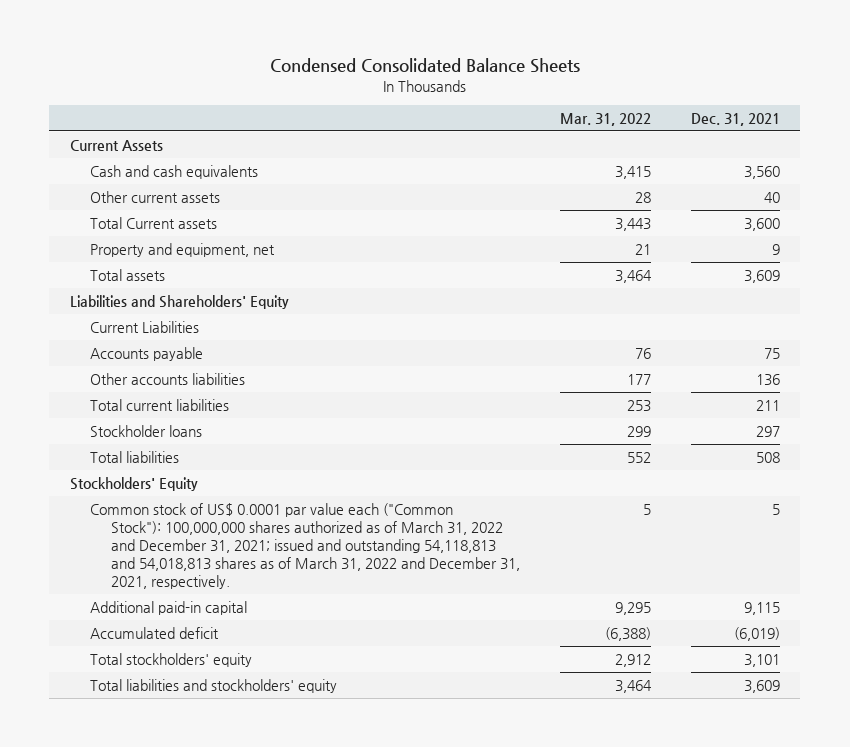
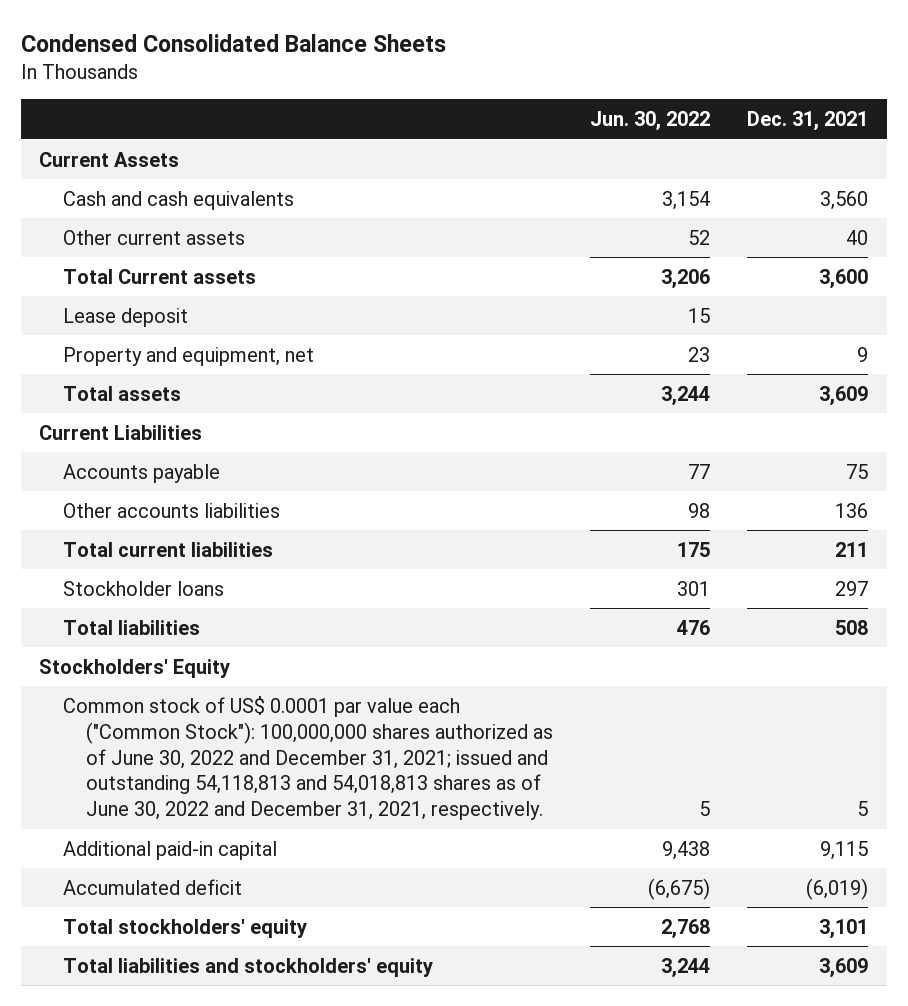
- | Mar. 31, 2022 | Dec. 31, 2021
+ | Jun. 30, 2022 | Dec. 31, 2021
+ Lease deposit | 15 |
- Liabilities and Shareholders' Equity
- Common stock of US$ 0.0001 par value each ("Common Stock"): 100,000,000 shares authorized as of March 31, 2022 and December 31, 2021; issued and outstanding 54,118,813 and 54,018,813 shares as of March 31, 2022 and December 31, 2021, respectively. | 5 | 5
+ Common stock of US$ 0.0001 par value each ("Common Stock"): 100,000,000 shares authorized as of June 30, 2022 and December 31, 2021; issued and outstanding 54,118,813 and 54,018,813 shares as of June 30, 2022 and December 31, 2021, respectively. | 5 | 5

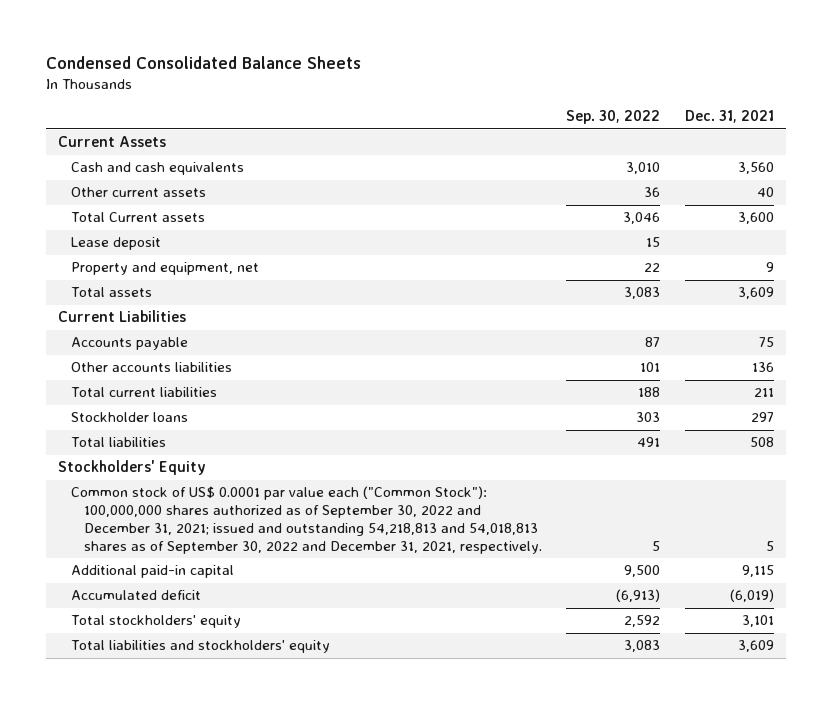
- | Jun. 30, 2022 | Dec. 31, 2021
+ | Sep. 30, 2022 | Dec. 31, 2021
- Common stock of US$ 0.0001 par value each ("Common Stock"): 100,000,000 shares authorized as of June 30, 2022 and December 31, 2021; issued and outstanding 54,118,813 and 54,018,813 shares as of June 30, 2022 and December 31, 2021, respectively. | 5 | 5
+ Common stock of US$ 0.0001 par value each ("Common Stock"): 100,000,000 shares authorized as of September 30, 2022 and December 31, 2021; issued and outstanding 54,218,813 and 54,018,813 shares as of September 30, 2022 and December 31, 2021, respectively. | 5 | 5

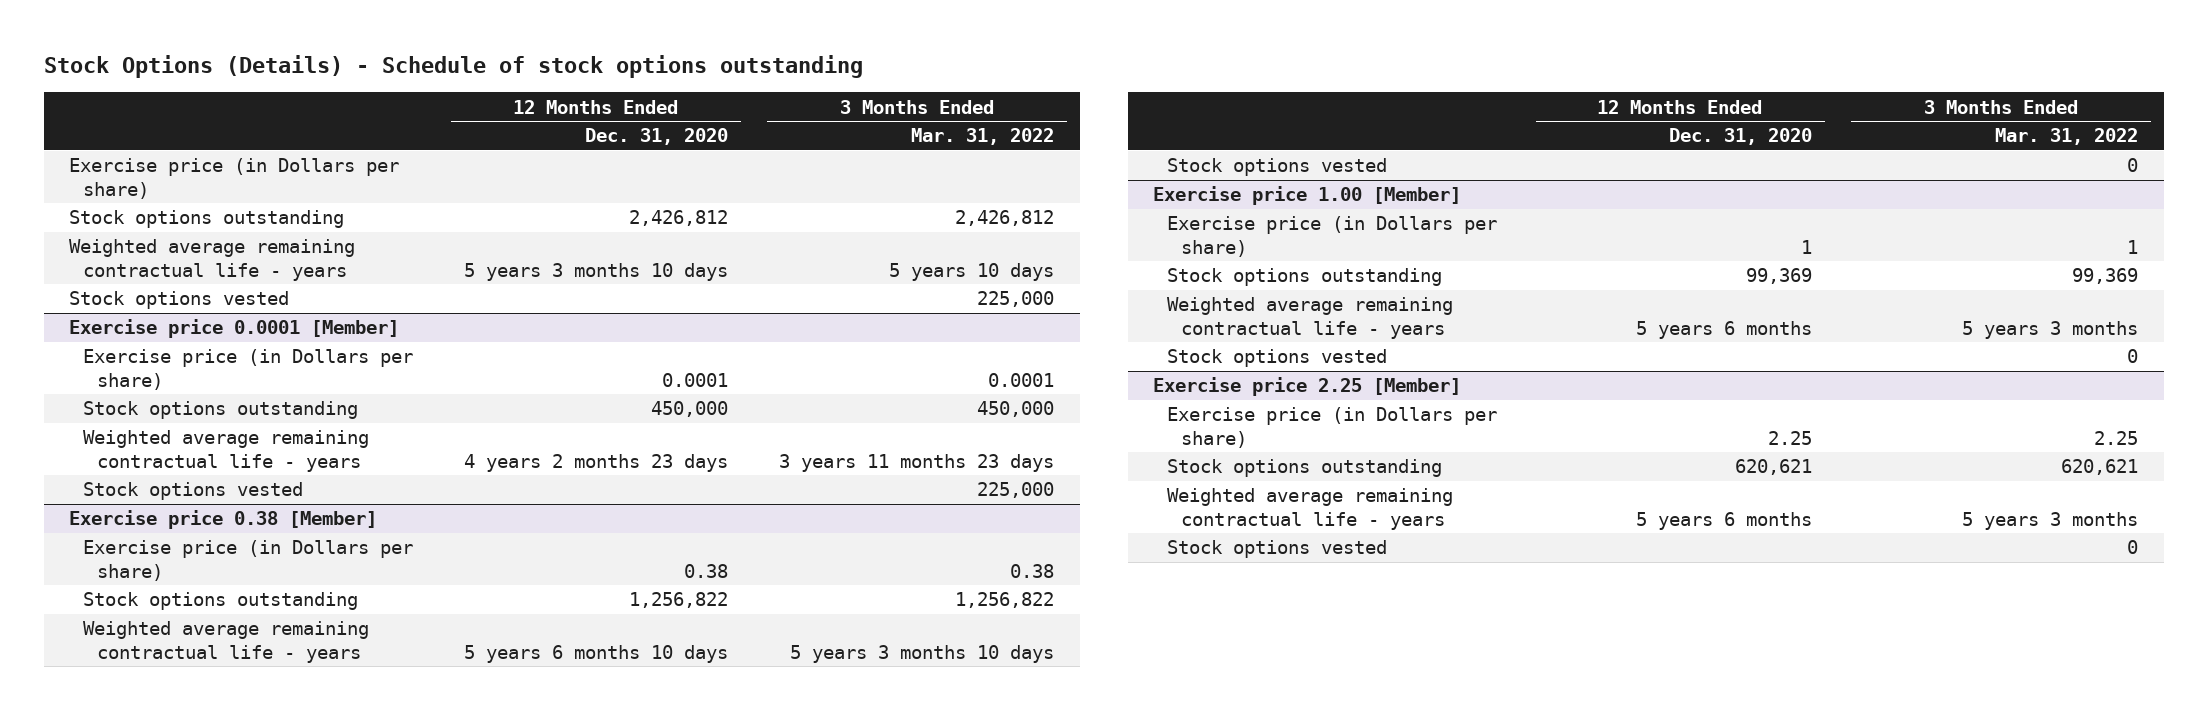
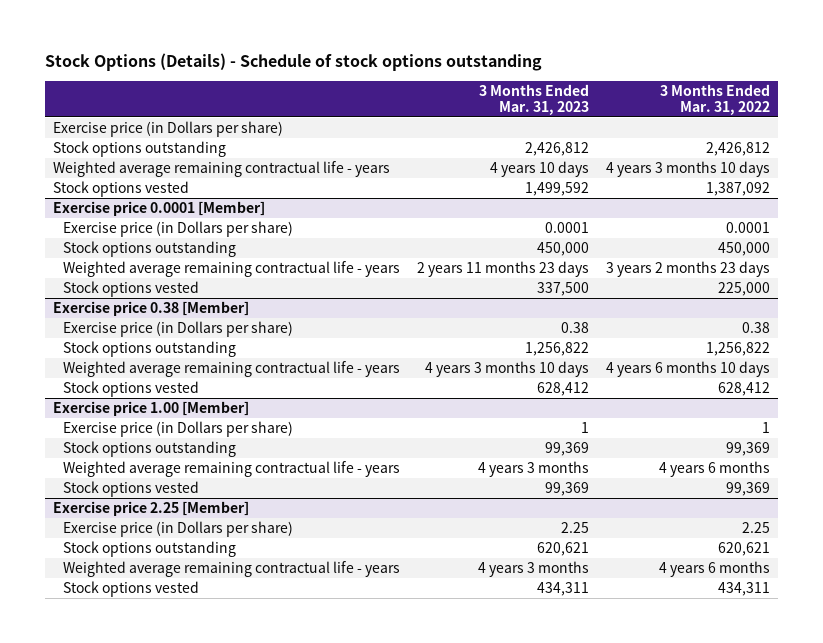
- | 12 Months Ended Dec. 31, 2020 | 3 Months Ended Mar. 31, 2022
+ | 3 Months Ended Mar. 31, 2023 | 3 Months Ended Mar. 31, 2022
- Weighted average remaining contractual life - years | 5 years 3 months 10 days | 5 years 10 days
- Stock options vested | | 225,000
+ Weighted average remaining contractual life - years | 4 years 10 days | 4 years 3 months 10 days
+ Stock options vested | 1,499,592 | 1,387,092
@ Exercise price 0.0001 [Member]
- Weighted average remaining contractual life - years | 4 years 2 months 23 days | 3 years 11 months 23 days
+ Weighted average remaining contractual life - years | 2 years 11 months 23 days | 3 years 2 months 23 days
@ Exercise price 0.38 [Member]
- Weighted average remaining contractual life - years | 5 years 6 months 10 days | 5 years 3 months 10 days
- Stock options vested | | 0
+ Weighted average remaining contractual life - years | 4 years 3 months 10 days | 4 years 6 months 10 days
+ Stock options vested | 628,412 | 628,412
@ Exercise price 1.00 [Member]
- Weighted average remaining contractual life - years | 5 years 6 months | 5 years 3 months
- Stock options vested | | 0
+ Weighted average remaining contractual life - years | 4 years 3 months | 4 years 6 months
+ Stock options vested | 99,369 | 99,369
@ Exercise price 2.25 [Member]
- Weighted average remaining contractual life - years | 5 years 6 months | 5 years 3 months
- Stock options vested | | 0
+ Weighted average remaining contractual life - years | 4 years 3 months | 4 years 6 months
+ Stock options vested | 434,311 | 434,311

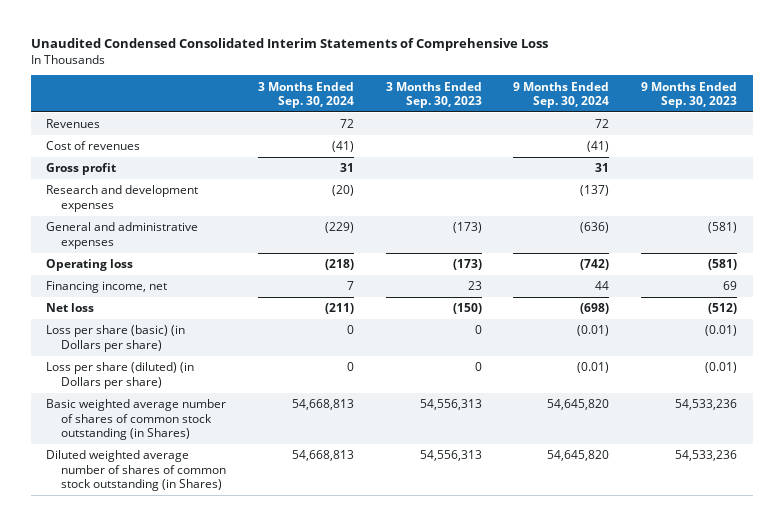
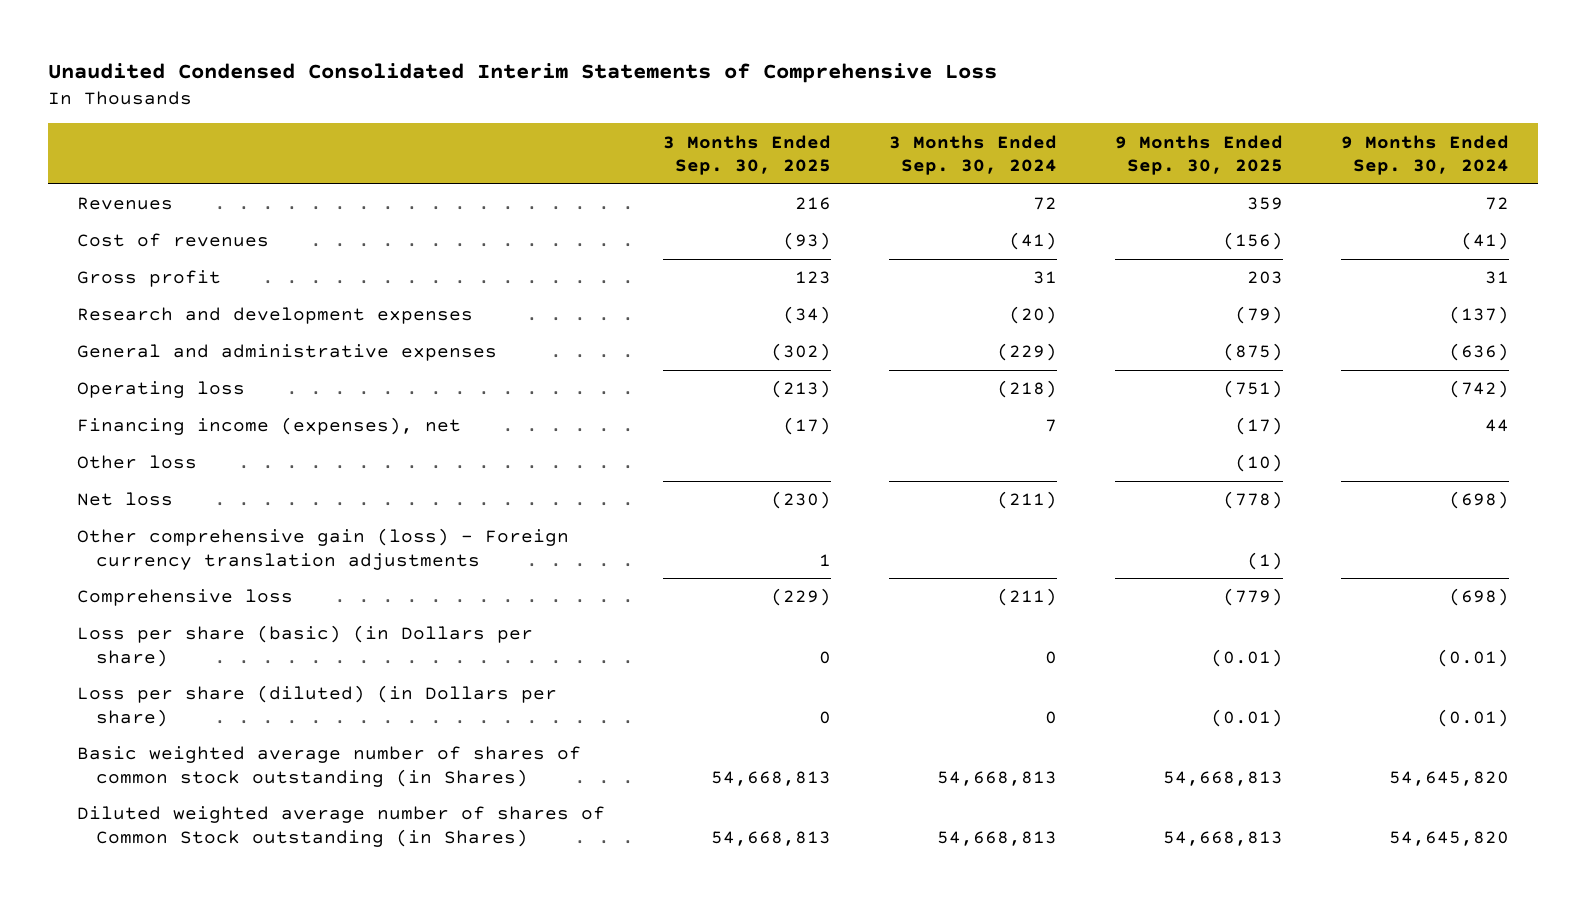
- | 3 Months Ended Sep. 30, 2024 | 3 Months Ended Sep. 30, 2023 | 9 Months Ended Sep. 30, 2024 | 9 Months Ended Sep. 30, 2023
+ | 3 Months Ended Sep. 30, 2025 | 3 Months Ended Sep. 30, 2024 | 9 Months Ended Sep. 30, 2025 | 9 Months Ended Sep. 30, 2024
- Financing income, net | 7 | 23 | 44 | 69
+ Financing income (expenses), net | (17) | 7 | (17) | 44
+ Other loss | | | (10) |
+ Other comprehensive gain (loss) - Foreign currency translation adjustments | 1 | | (1) |
+ Comprehensive loss | (229) | (211) | (779) | (698)
- Diluted weighted average number of shares of common stock outstanding (in Shares) | 54,668,813 | 54,556,313 | 54,645,820 | 54,533,236
+ Diluted weighted average number of shares of Common Stock outstanding (in Shares) | 54,668,813 | 54,668,813 | 54,668,813 | 54,645,820

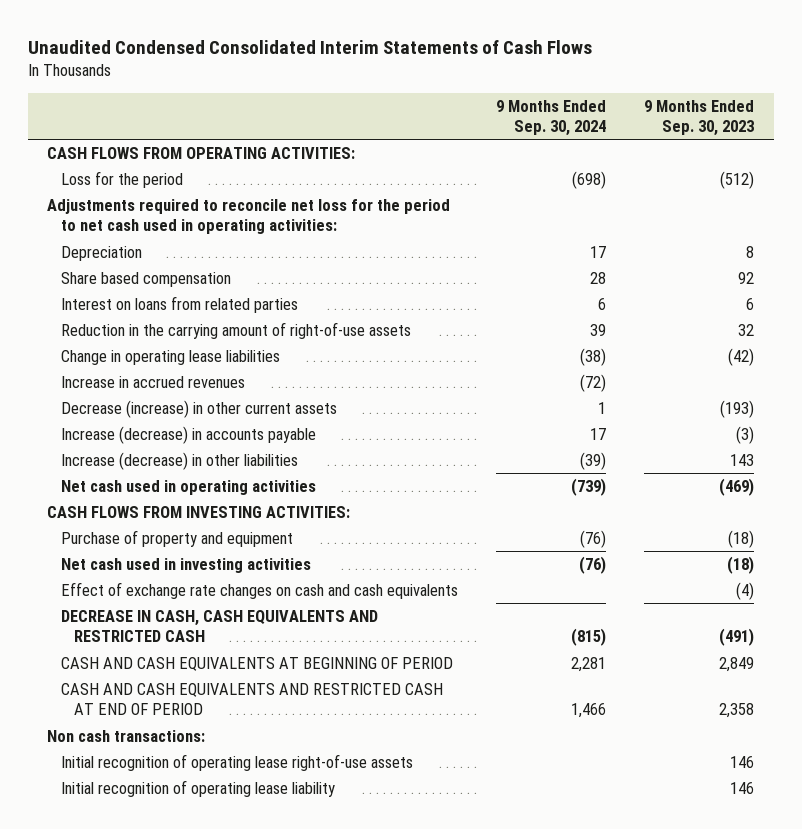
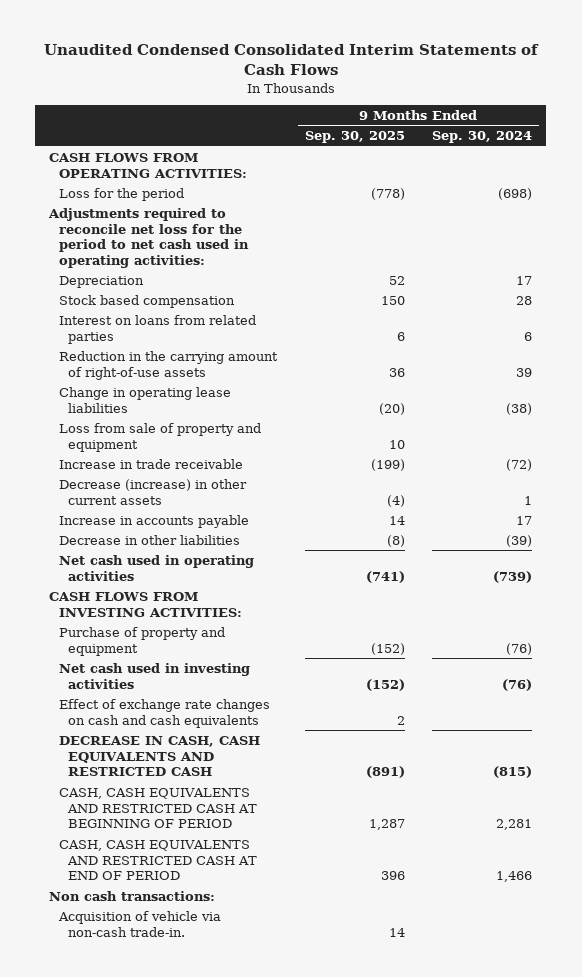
- | 9 Months Ended Sep. 30, 2024 | 9 Months Ended Sep. 30, 2023
+ | 9 Months Ended Sep. 30, 2025 | 9 Months Ended Sep. 30, 2024
- Share based compensation | 28 | 92
+ Stock based compensation | 150 | 28
- Increase in accrued revenues | (72) |
+ Loss from sale of property and equipment | 10 |
+ Increase in trade receivable | (199) | (72)
- Increase (decrease) in accounts payable | 17 | (3)
- Increase (decrease) in other liabilities | (39) | 143
+ Increase in accounts payable | 14 | 17
+ Decrease in other liabilities | (8) | (39)
- CASH AND CASH EQUIVALENTS AT BEGINNING OF PERIOD | 2,281 | 2,849
- CASH AND CASH EQUIVALENTS AND RESTRICTED CASH AT END OF PERIOD | 1,466 | 2,358
+ CASH, CASH EQUIVALENTS AND RESTRICTED CASH AT BEGINNING OF PERIOD | 1,287 | 2,281
+ CASH, CASH EQUIVALENTS AND RESTRICTED CASH AT END OF PERIOD | 396 | 1,466
- Initial recognition of operating lease right-of-use assets | | 146
- Initial recognition of operating lease liability | | 146
+ Acquisition of vehicle via non-cash trade-in. | 14 |

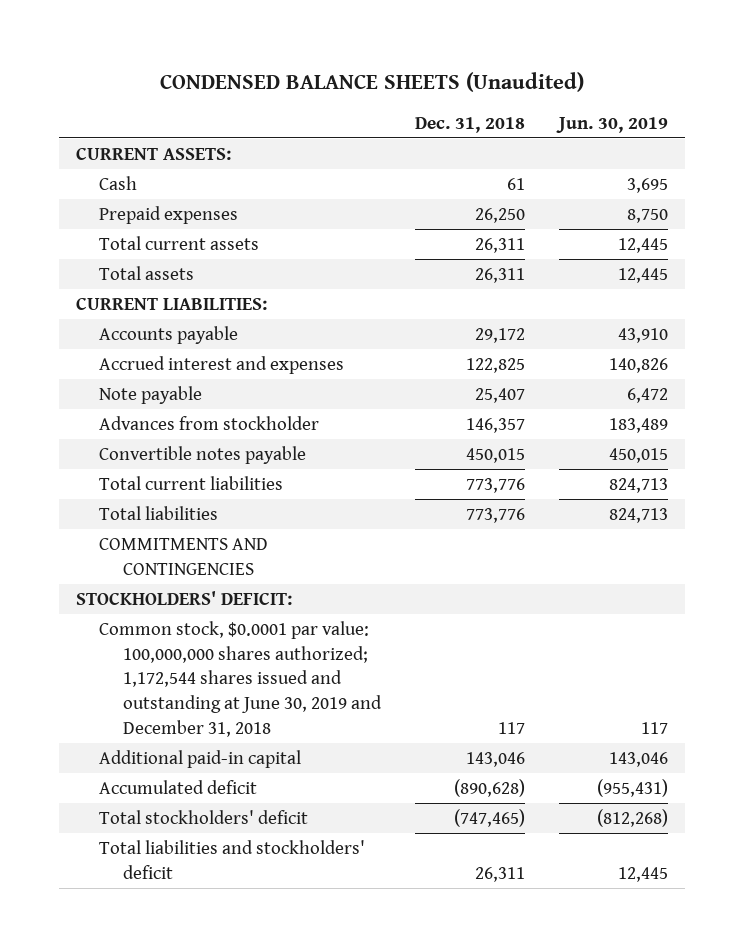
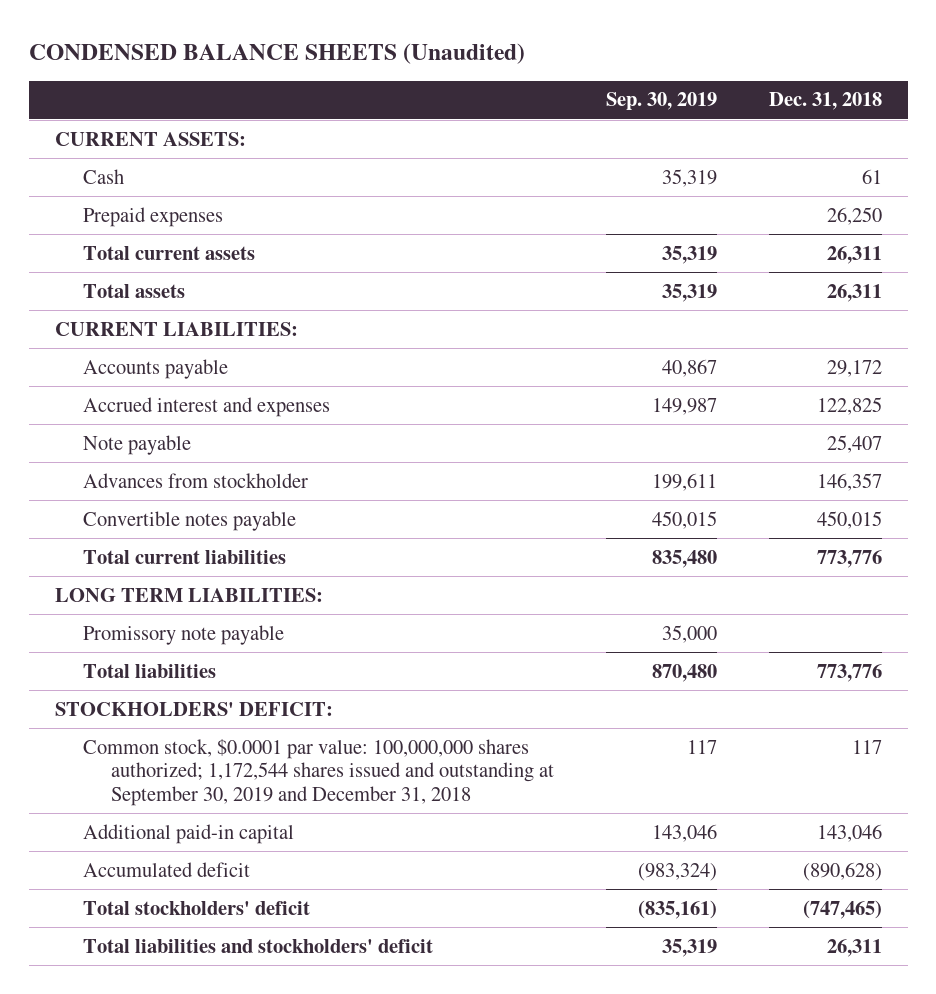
- | Dec. 31, 2018 | Jun. 30, 2019
+ | Sep. 30, 2019 | Dec. 31, 2018
+ LONG TERM LIABILITIES:
+ Promissory note payable | 35,000 |
- COMMITMENTS AND CONTINGENCIES
- Common stock, $0.0001 par value: 100,000,000 shares authorized; 1,172,544 shares issued and outstanding at June 30, 2019 and December 31, 2018 | 117 | 117
+ Common stock, $0.0001 par value: 100,000,000 shares authorized; 1,172,544 shares issued and outstanding at September 30, 2019 and December 31, 2018 | 117 | 117

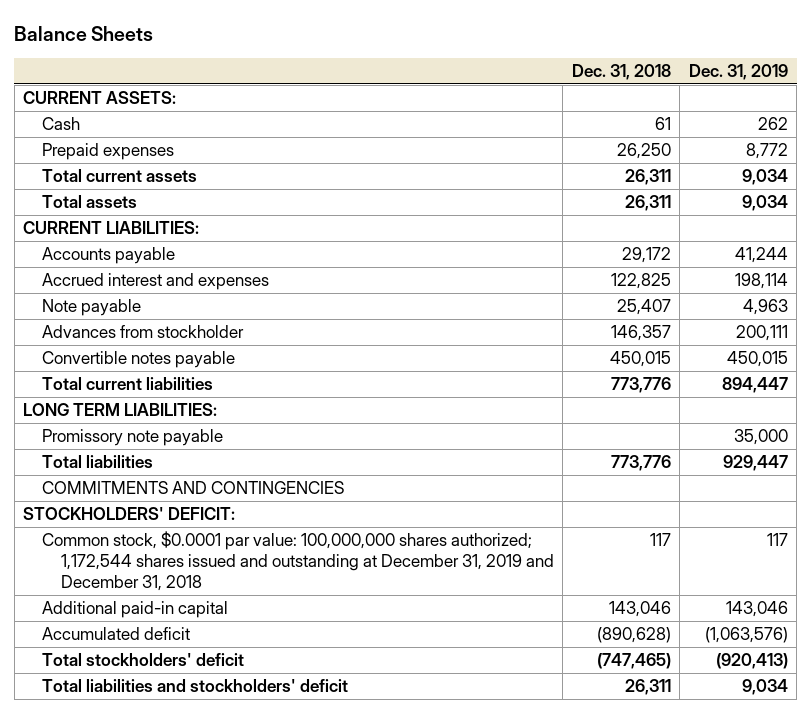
- CONDENSED BALANCE SHEETS (Unaudited)
+ Balance Sheets
- | Sep. 30, 2019 | Dec. 31, 2018
+ | Dec. 31, 2018 | Dec. 31, 2019
+ COMMITMENTS AND CONTINGENCIES
- Common stock, $0.0001 par value: 100,000,000 shares authorized; 1,172,544 shares issued and outstanding at September 30, 2019 and December 31, 2018 | 117 | 117
+ Common stock, $0.0001 par value: 100,000,000 shares authorized; 1,172,544 shares issued and outstanding at December 31, 2019 and December 31, 2018 | 117 | 117

